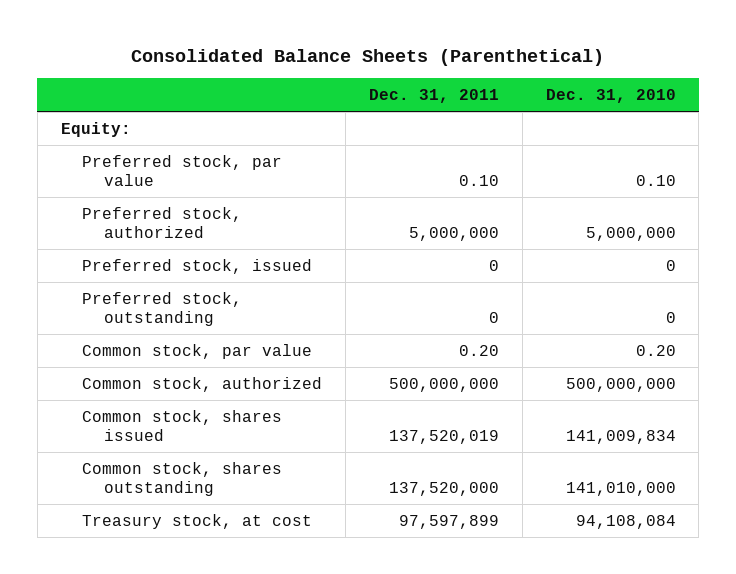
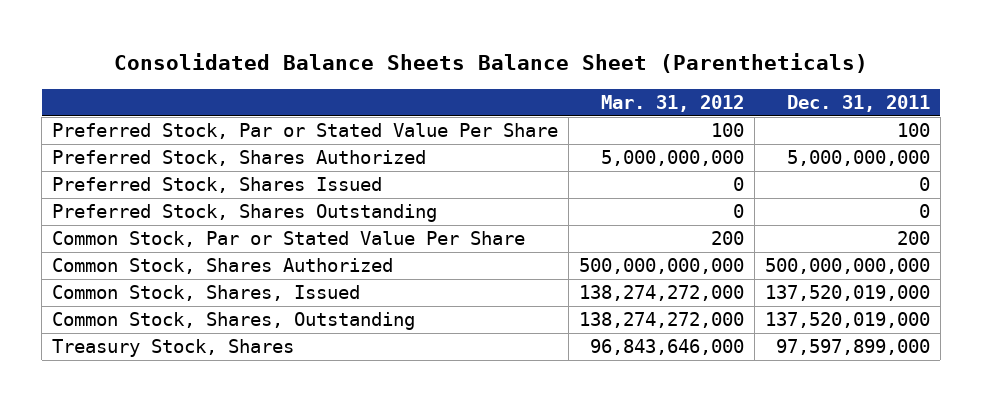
- Consolidated Balance Sheets (Parenthetical)
+ Consolidated Balance Sheets Balance Sheet (Parentheticals)
- | Dec. 31, 2011 | Dec. 31, 2010
+ | Mar. 31, 2012 | Dec. 31, 2011
- Equity:
- Preferred stock, par value | 0.10 | 0.10
- Preferred stock, authorized | 5,000,000 | 5,000,000
- Preferred stock, issued | 0 | 0
- Preferred stock, outstanding | 0 | 0
- Common stock, par value | 0.20 | 0.20
- Common stock, authorized | 500,000,000 | 500,000,000
- Common stock, shares issued | 137,520,019 | 141,009,834
- Common stock, shares outstanding | 137,520,000 | 141,010,000
- Treasury stock, at cost | 97,597,899 | 94,108,084
+ Preferred Stock, Par or Stated Value Per Share | 100 | 100
+ Preferred Stock, Shares Authorized | 5,000,000,000 | 5,000,000,000
+ Preferred Stock, Shares Issued | 0 | 0
+ Preferred Stock, Shares Outstanding | 0 | 0
+ Common Stock, Par or Stated Value Per Share | 200 | 200
+ Common Stock, Shares Authorized | 500,000,000,000 | 500,000,000,000
+ Common Stock, Shares, Issued | 138,274,272,000 | 137,520,019,000
+ Common Stock, Shares, Outstanding | 138,274,272,000 | 137,520,019,000
+ Treasury Stock, Shares | 96,843,646,000 | 97,597,899,000

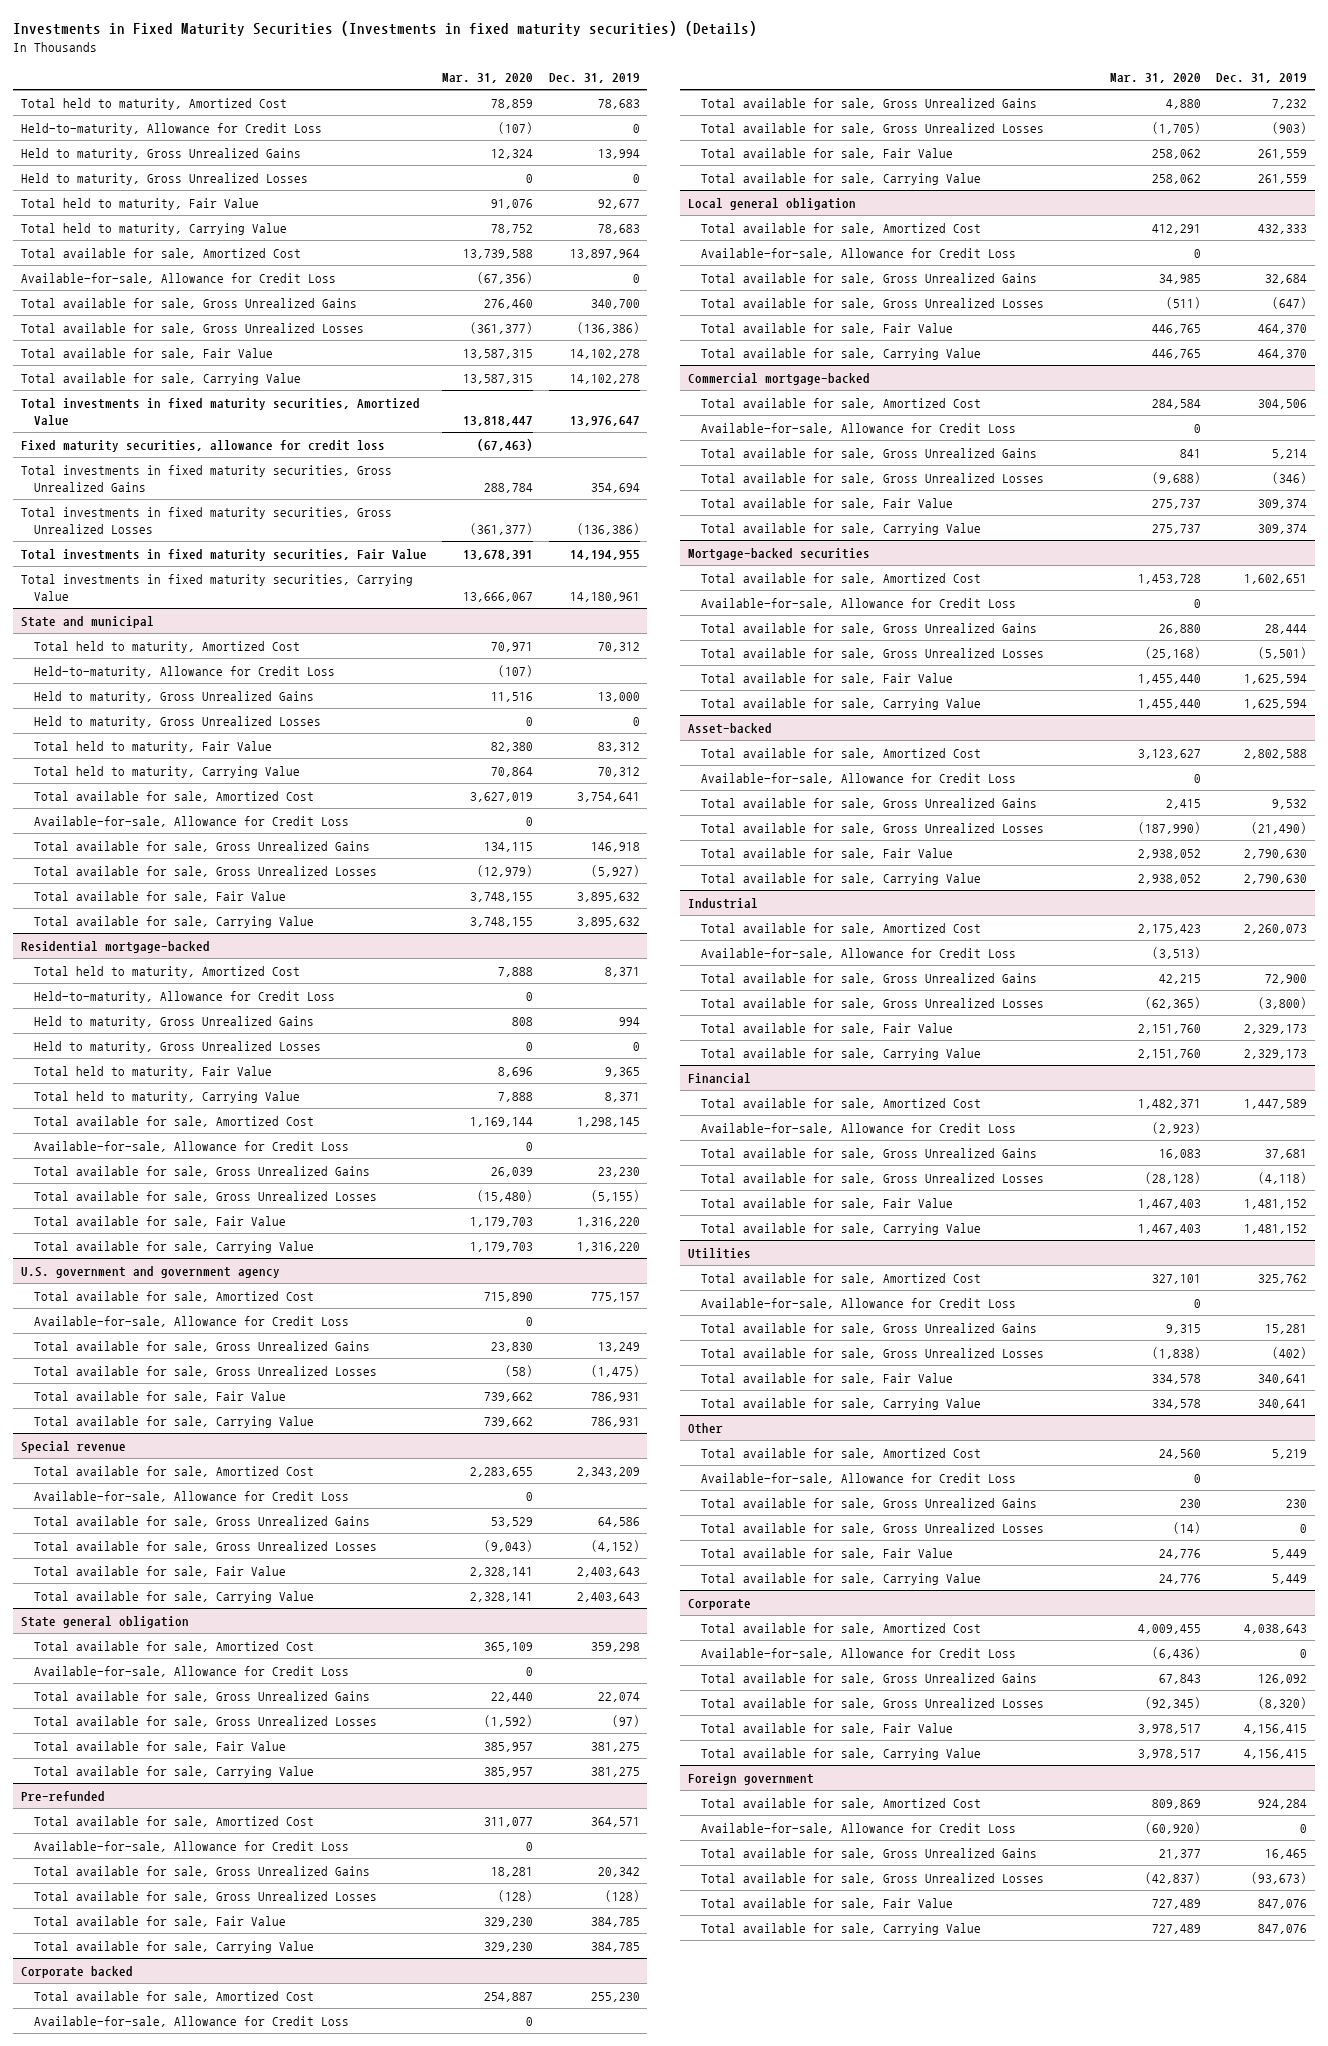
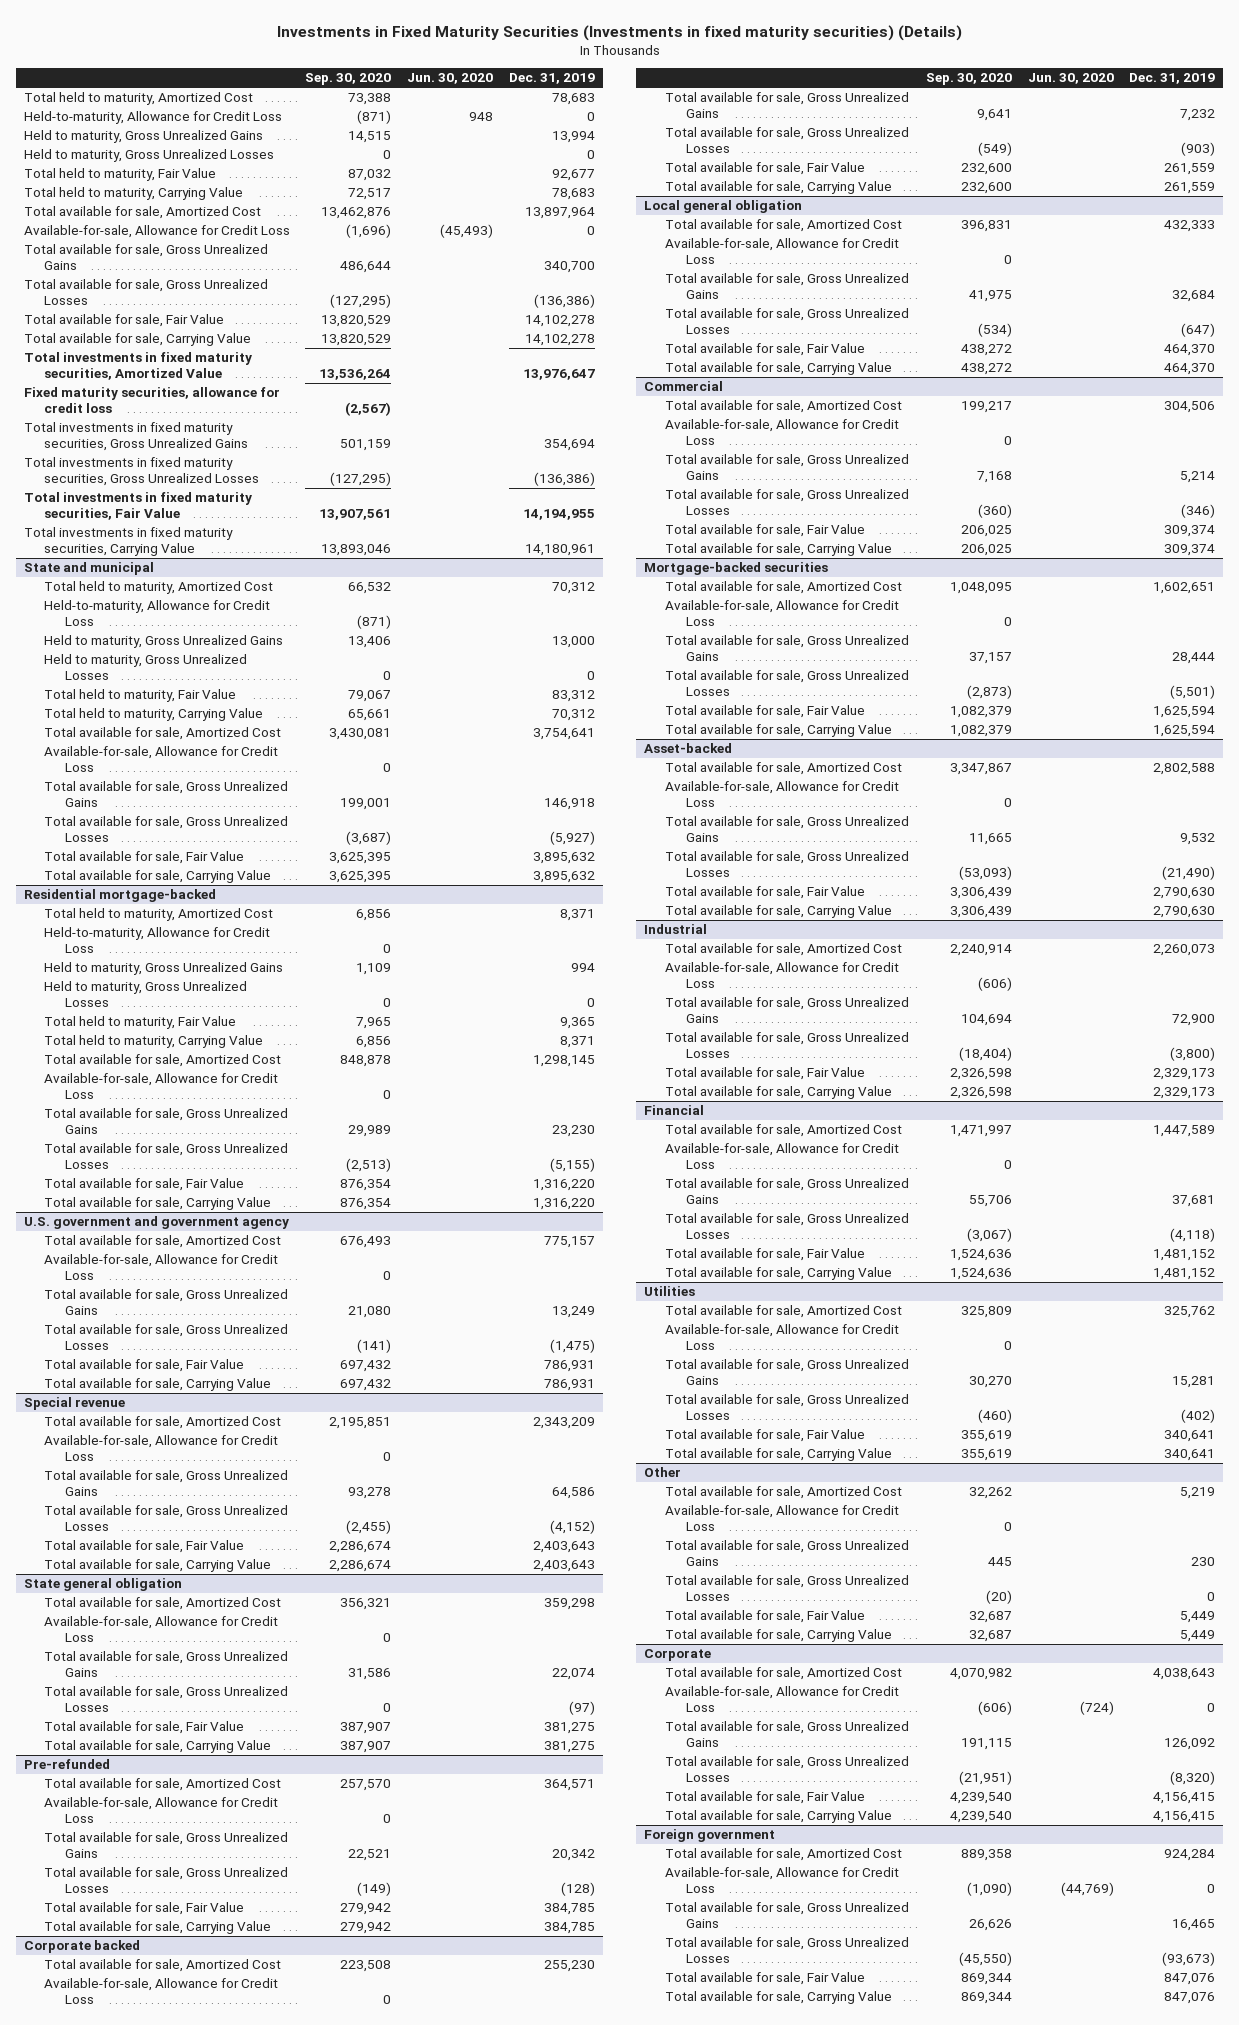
- | Mar. 31, 2020 | Dec. 31, 2019
+ | Sep. 30, 2020 | Jun. 30, 2020 | Dec. 31, 2019
- Commercial mortgage-backed
+ Commercial

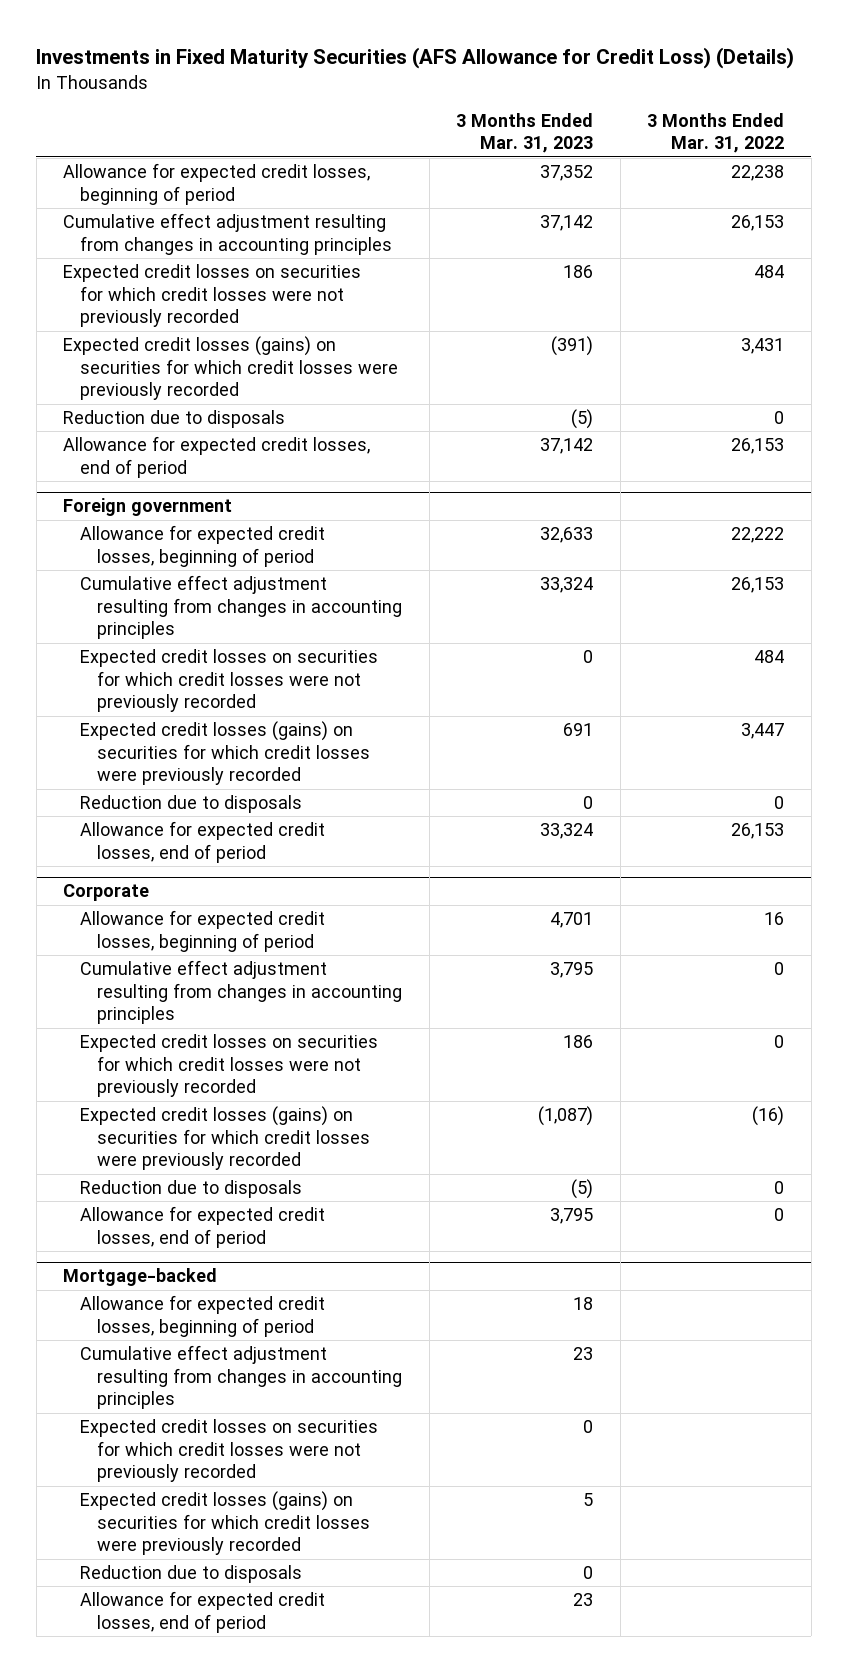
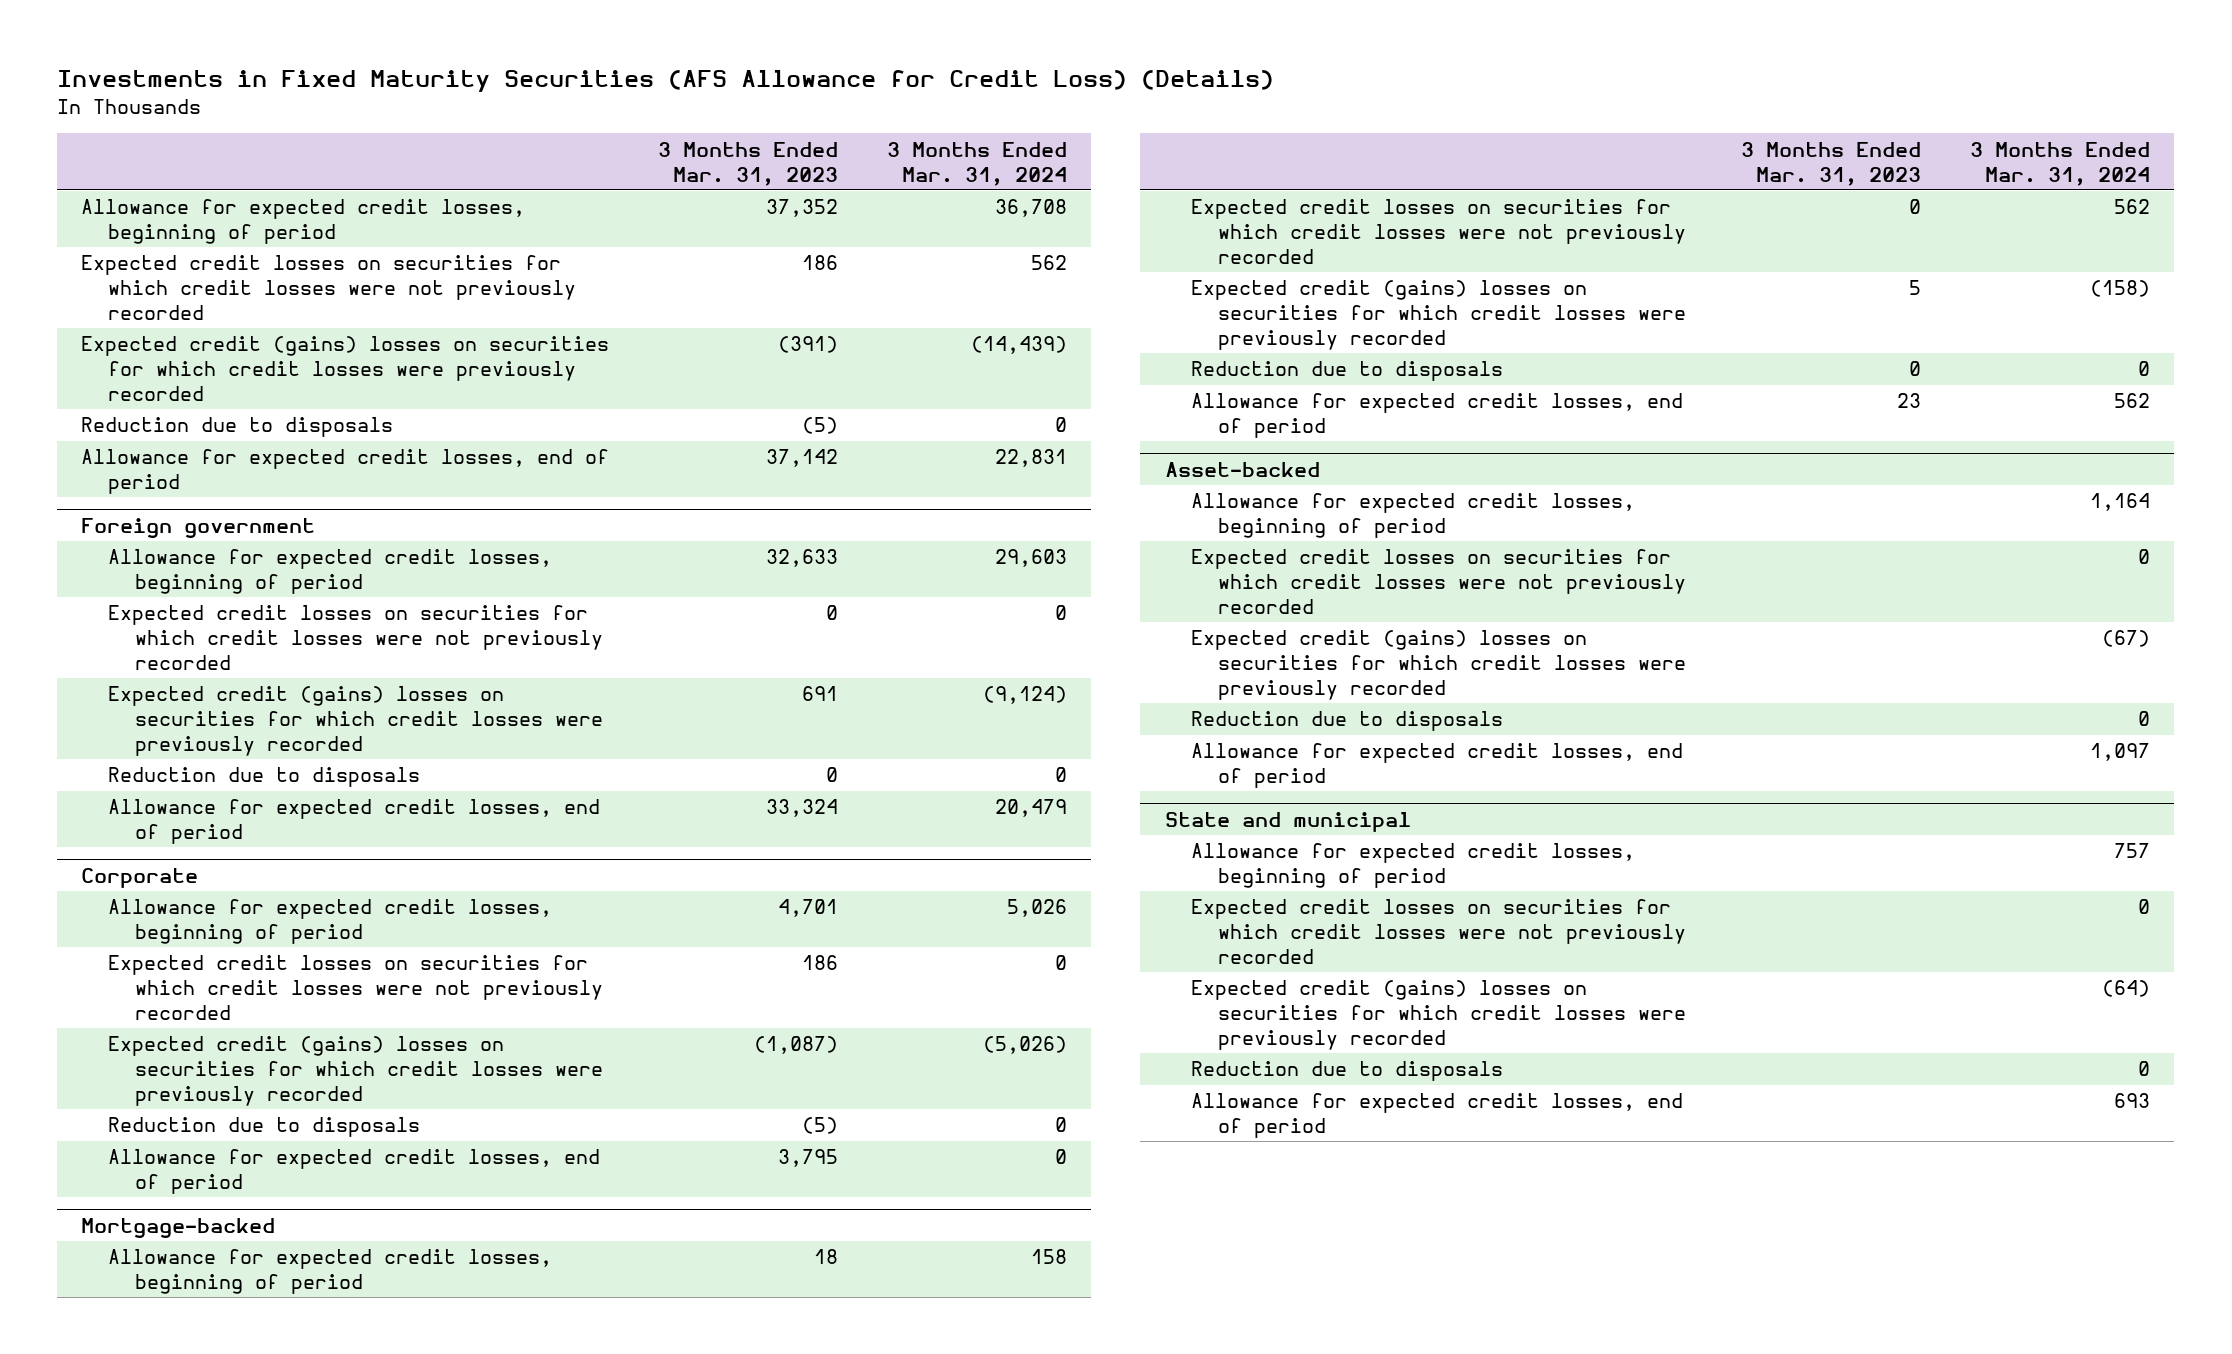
- | 3 Months Ended Mar. 31, 2023 | 3 Months Ended Mar. 31, 2022
+ | 3 Months Ended Mar. 31, 2023 | 3 Months Ended Mar. 31, 2024
- Cumulative effect adjustment resulting from changes in accounting principles | 37,142 | 26,153
- Expected credit losses (gains) on securities for which credit losses were previously recorded | (391) | 3,431
+ Expected credit (gains) losses on securities for which credit losses were previously recorded | (391) | (14,439)
@ Foreign government
- Cumulative effect adjustment resulting from changes in accounting principles | 33,324 | 26,153
- Expected credit losses (gains) on securities for which credit losses were previously recorded | 691 | 3,447
+ Expected credit (gains) losses on securities for which credit losses were previously recorded | 691 | (9,124)
@ Corporate
- Cumulative effect adjustment resulting from changes in accounting principles | 3,795 | 0
- Expected credit losses (gains) on securities for which credit losses were previously recorded | (1,087) | (16)
+ Expected credit (gains) losses on securities for which credit losses were previously recorded | (1,087) | (5,026)
@ Mortgage-backed
- Cumulative effect adjustment resulting from changes in accounting principles | 23 |
- Expected credit losses (gains) on securities for which credit losses were previously recorded | 5 |
+ Expected credit (gains) losses on securities for which credit losses were previously recorded | 5 | (158)
+ Asset-backed
+ Allowance for expected credit losses, beginning of period | | 1,164
+ Expected credit losses on securities for which credit losses were not previously recorded | | 0
+ Expected credit (gains) losses on securities for which credit losses were previously recorded | | (67)
+ Reduction due to disposals | | 0
+ Allowance for expected credit losses, end of period | | 1,097
+ State and municipal
+ Allowance for expected credit losses, beginning of period | | 757
+ Expected credit losses on securities for which credit losses were not previously recorded | | 0
+ Expected credit (gains) losses on securities for which credit losses were previously recorded | | (64)
+ Reduction due to disposals | | 0
+ Allowance for expected credit losses, end of period | | 693

